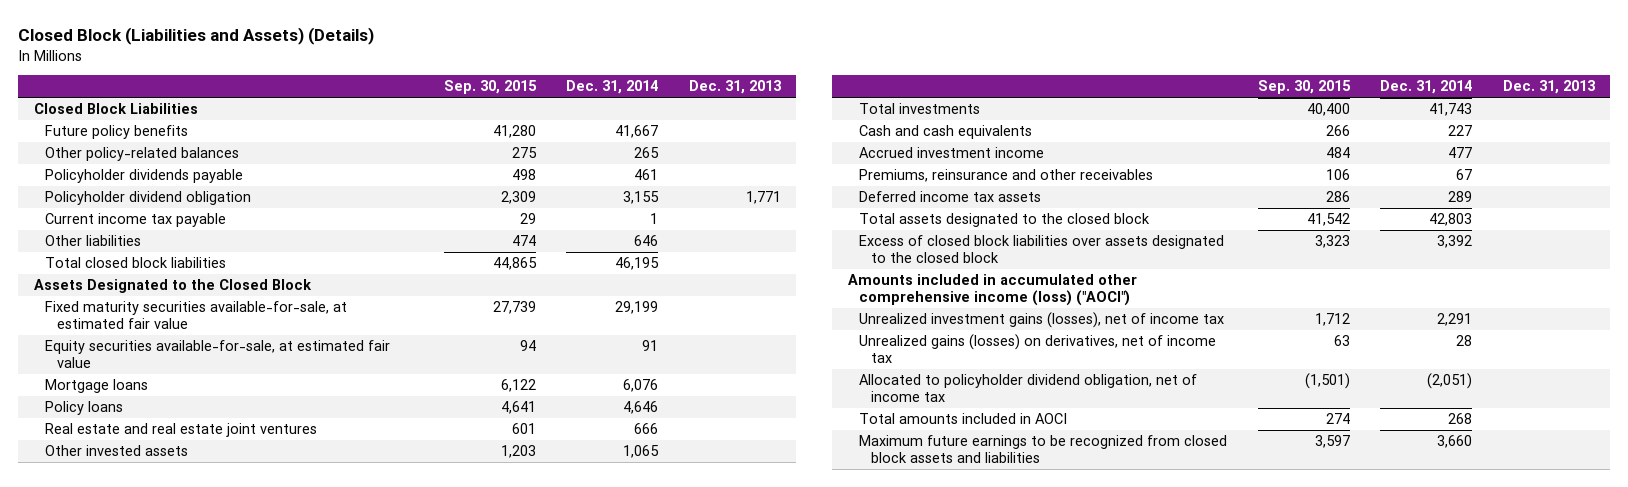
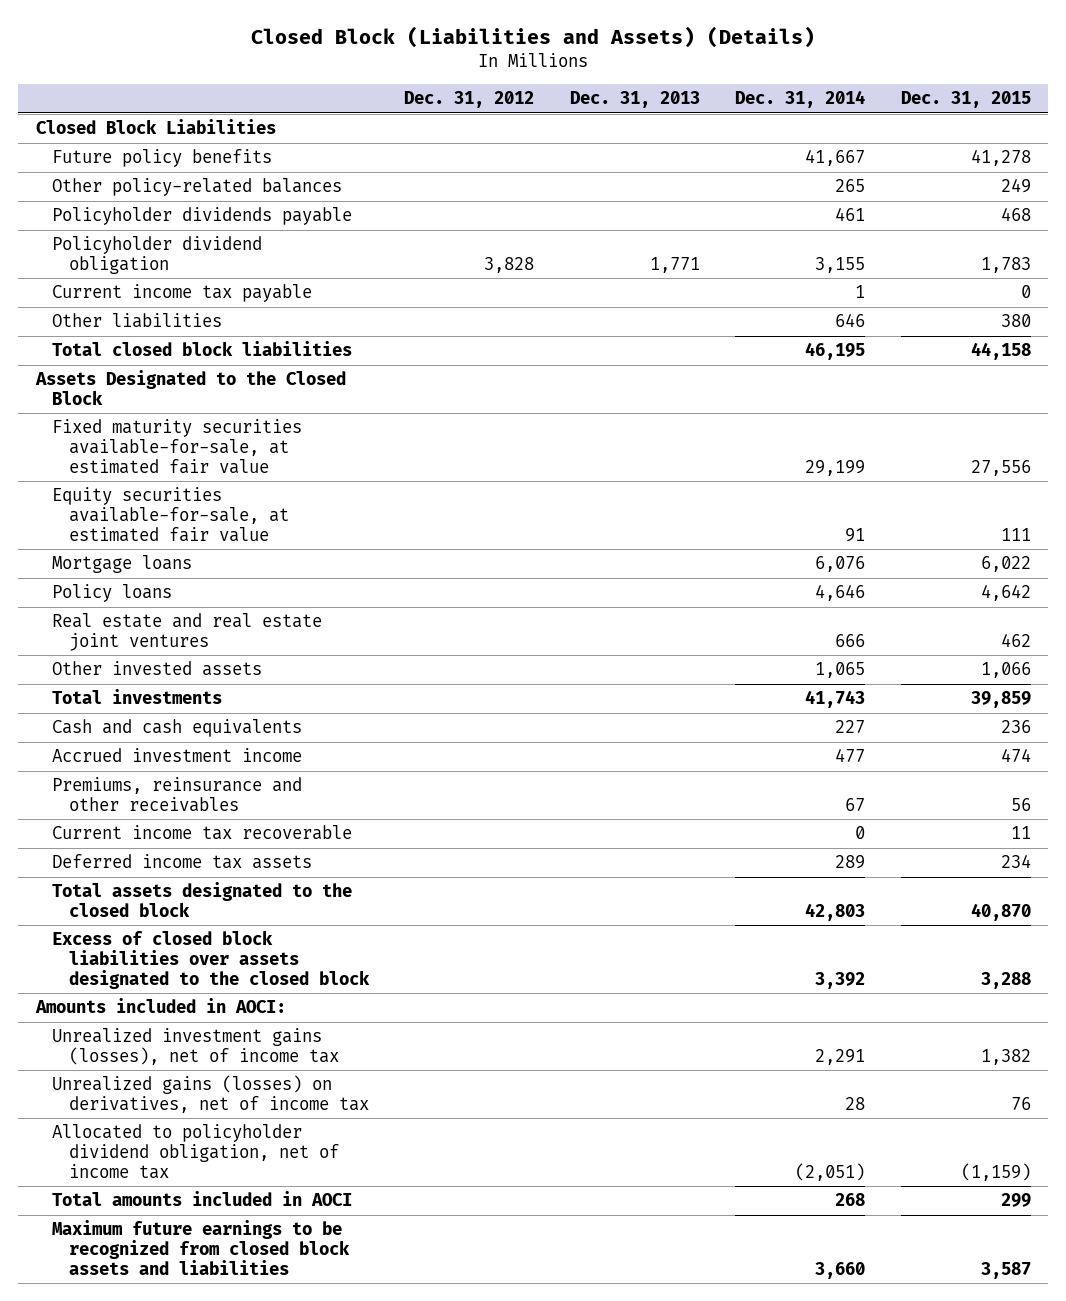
- | Sep. 30, 2015 | Dec. 31, 2014 | Dec. 31, 2013
+ | Dec. 31, 2012 | Dec. 31, 2013 | Dec. 31, 2014 | Dec. 31, 2015
+ Current income tax recoverable | | | 0 | 11
- Amounts included in accumulated other comprehensive income (loss) ("AOCI")
+ Amounts included in AOCI:

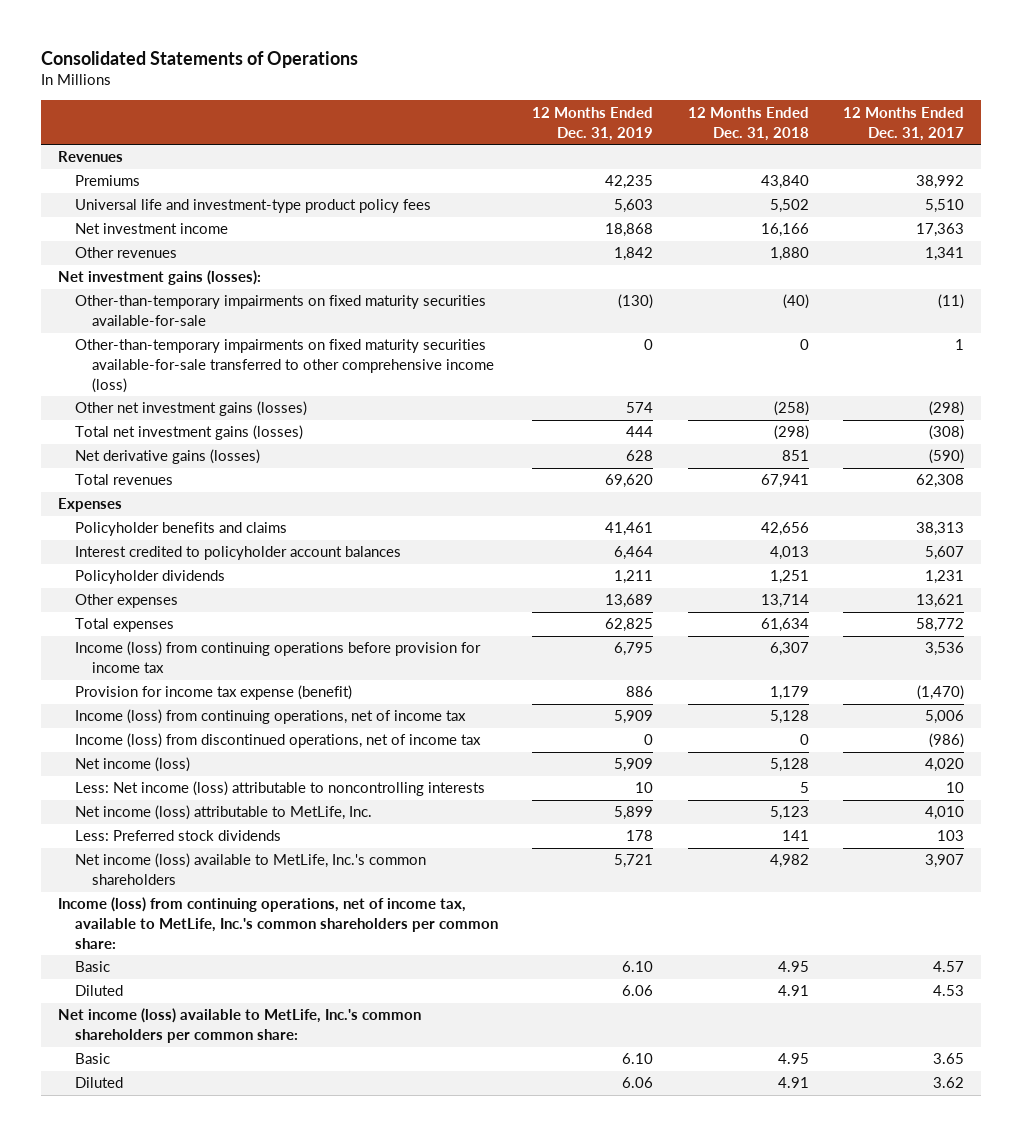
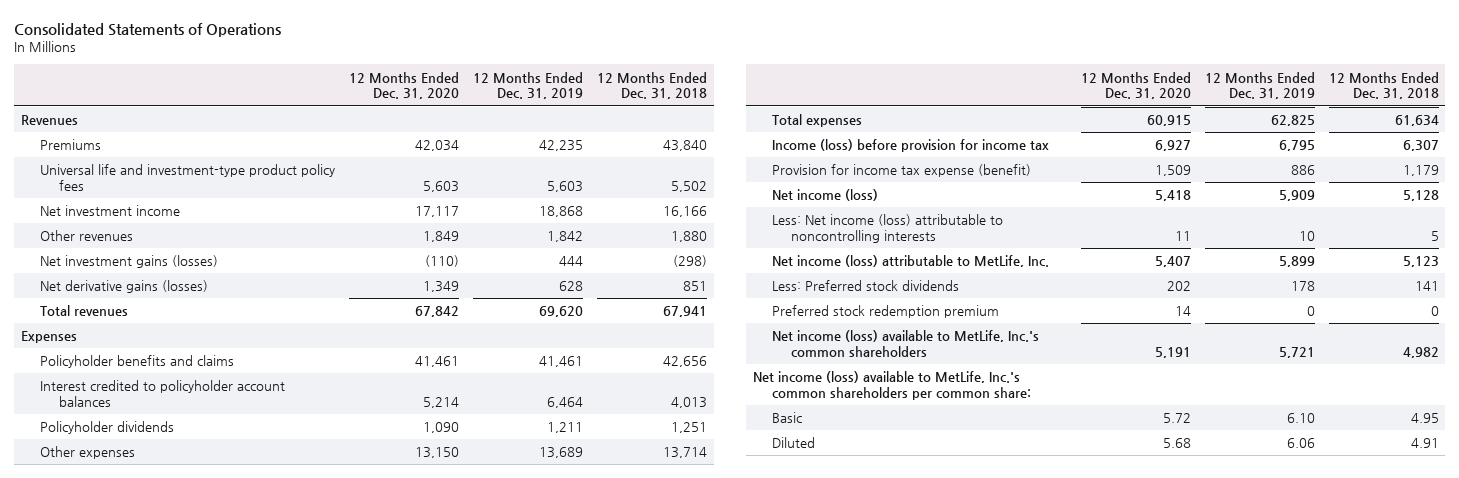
- | 12 Months Ended Dec. 31, 2019 | 12 Months Ended Dec. 31, 2018 | 12 Months Ended Dec. 31, 2017
+ | 12 Months Ended Dec. 31, 2020 | 12 Months Ended Dec. 31, 2019 | 12 Months Ended Dec. 31, 2018
- Net investment gains (losses):
- Other-than-temporary impairments on fixed maturity securities available-for-sale | (130) | (40) | (11)
- Other-than-temporary impairments on fixed maturity securities available-for-sale transferred to other comprehensive income (loss) | 0 | 0 | 1
- Other net investment gains (losses) | 574 | (258) | (298)
- Total net investment gains (losses) | 444 | (298) | (308)
+ Net investment gains (losses) | (110) | 444 | (298)
- Income (loss) from continuing operations before provision for income tax | 6,795 | 6,307 | 3,536
+ Income (loss) before provision for income tax | 6,927 | 6,795 | 6,307
- Income (loss) from continuing operations, net of income tax | 5,909 | 5,128 | 5,006
- Income (loss) from discontinued operations, net of income tax | 0 | 0 | (986)
+ Preferred stock redemption premium | 14 | 0 | 0
- Income (loss) from continuing operations, net of income tax, available to MetLife, Inc.'s common shareholders per common share:
- Basic | 6.10 | 4.95 | 4.57
- Diluted | 6.06 | 4.91 | 4.53

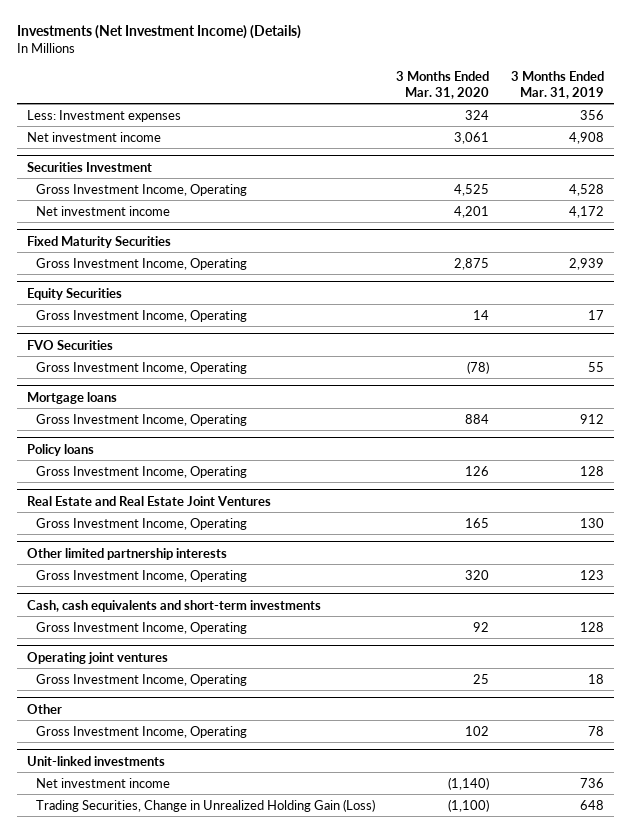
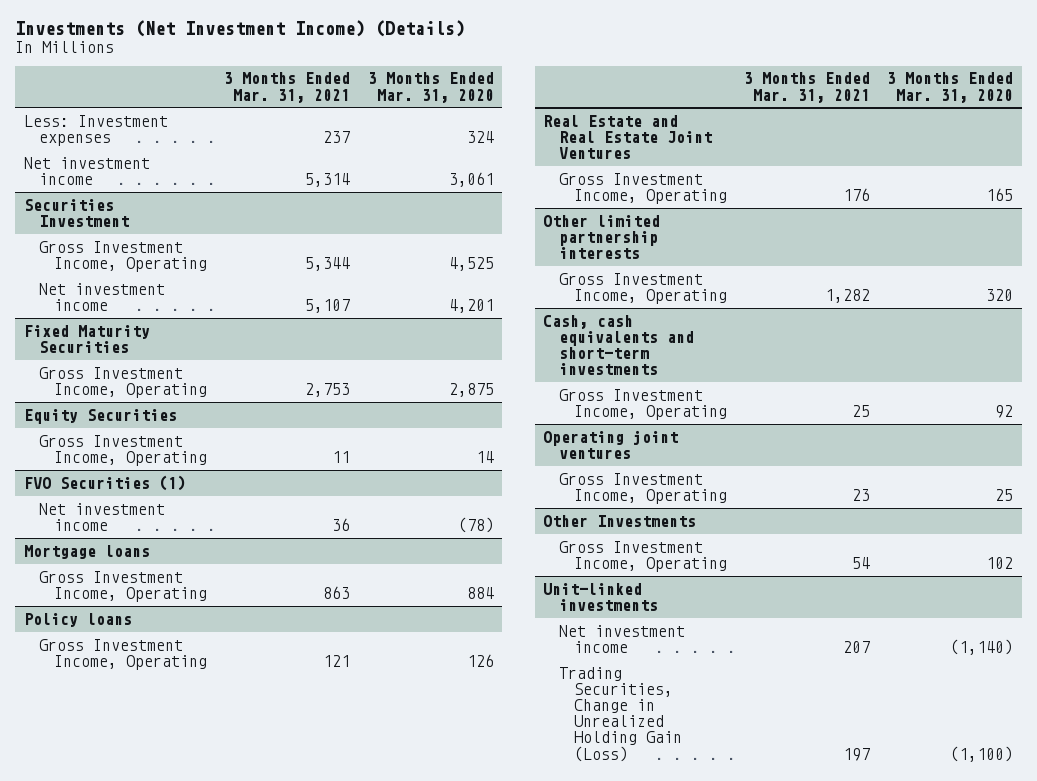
- | 3 Months Ended Mar. 31, 2020 | 3 Months Ended Mar. 31, 2019
+ | 3 Months Ended Mar. 31, 2021 | 3 Months Ended Mar. 31, 2020
- FVO Securities
- Gross Investment Income, Operating | (78) | 55
+ FVO Securities (1)
+ Net investment income | 36 | (78)
- Other
+ Other Investments

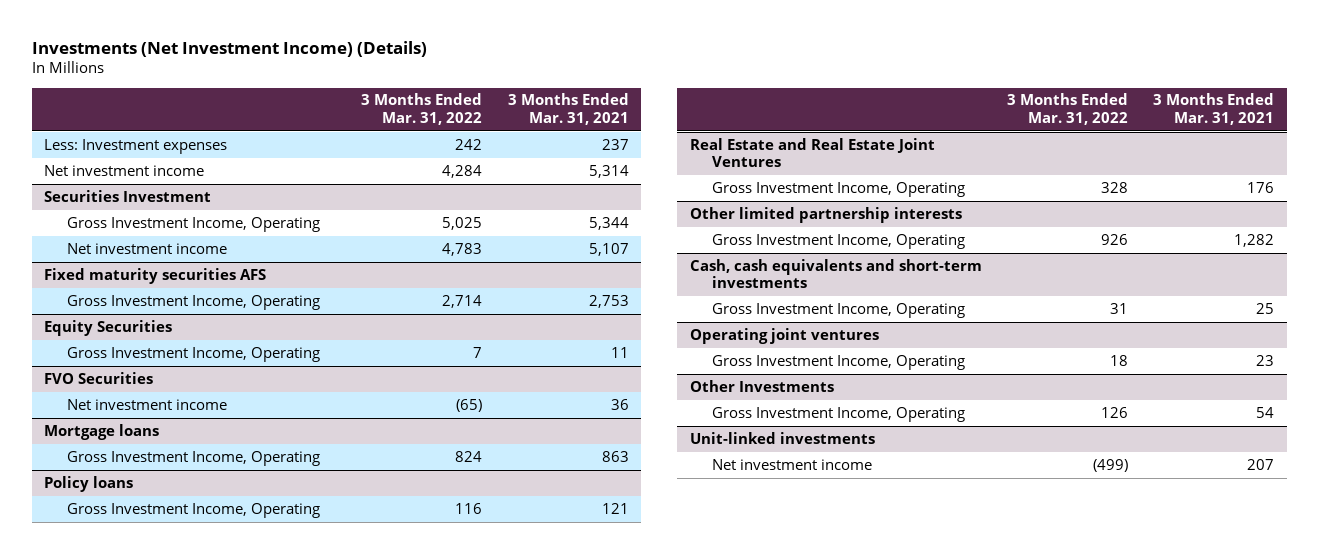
- | 3 Months Ended Mar. 31, 2021 | 3 Months Ended Mar. 31, 2020
+ | 3 Months Ended Mar. 31, 2022 | 3 Months Ended Mar. 31, 2021
- Fixed Maturity Securities
+ Fixed maturity securities AFS
- FVO Securities (1)
+ FVO Securities
@ Unit-linked investments
- Trading Securities, Change in Unrealized Holding Gain (Loss) | 197 | (1,100)

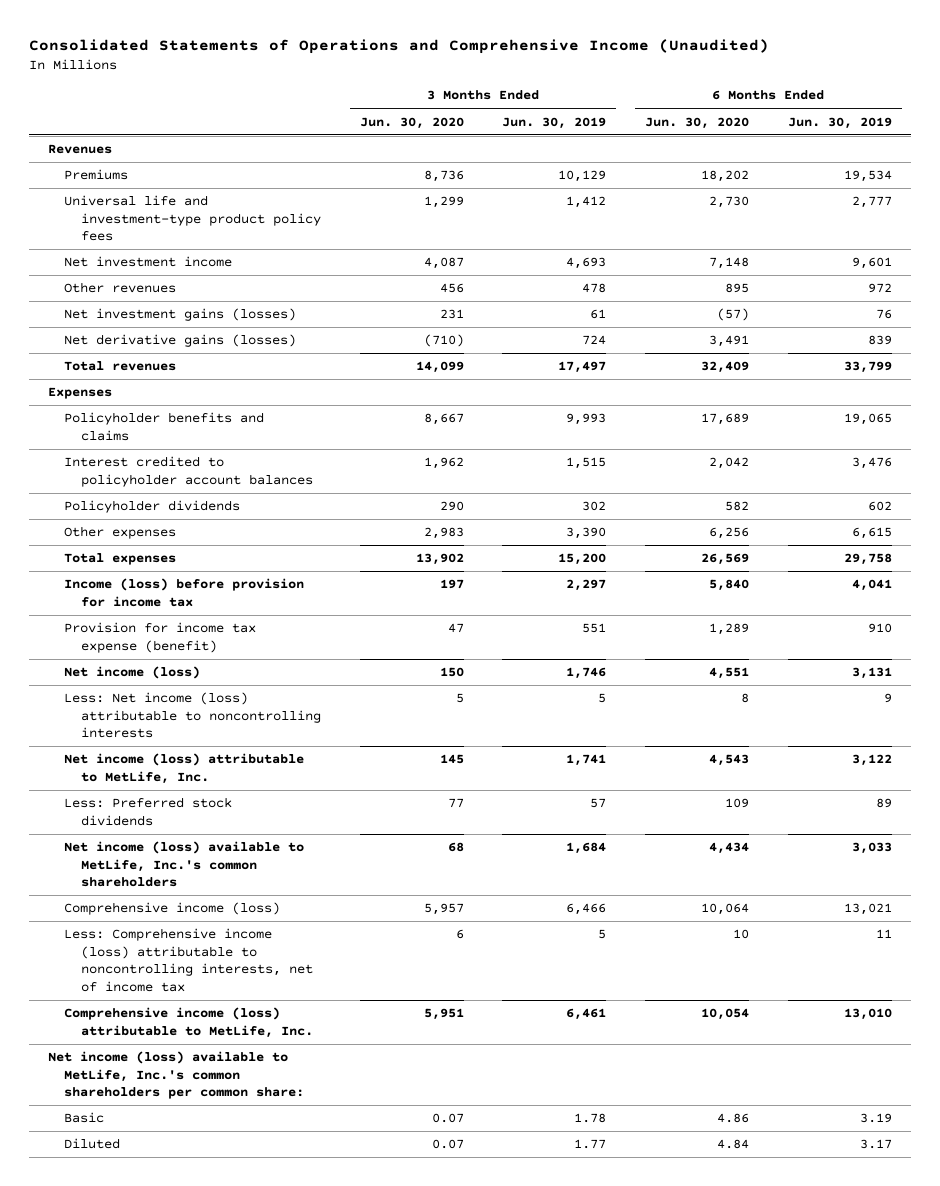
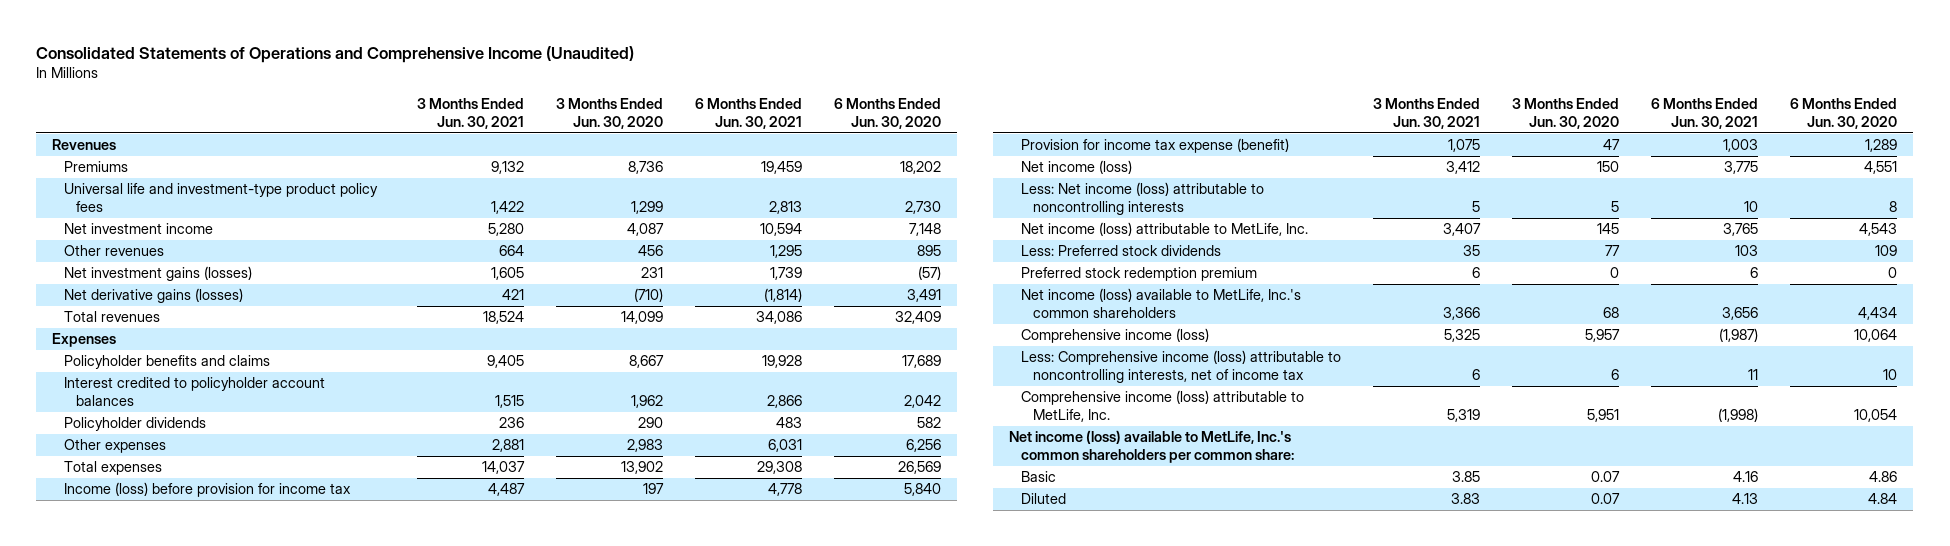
- | 3 Months Ended Jun. 30, 2020 | 3 Months Ended Jun. 30, 2019 | 6 Months Ended Jun. 30, 2020 | 6 Months Ended Jun. 30, 2019
+ | 3 Months Ended Jun. 30, 2021 | 3 Months Ended Jun. 30, 2020 | 6 Months Ended Jun. 30, 2021 | 6 Months Ended Jun. 30, 2020
+ Preferred stock redemption premium | 6 | 0 | 6 | 0

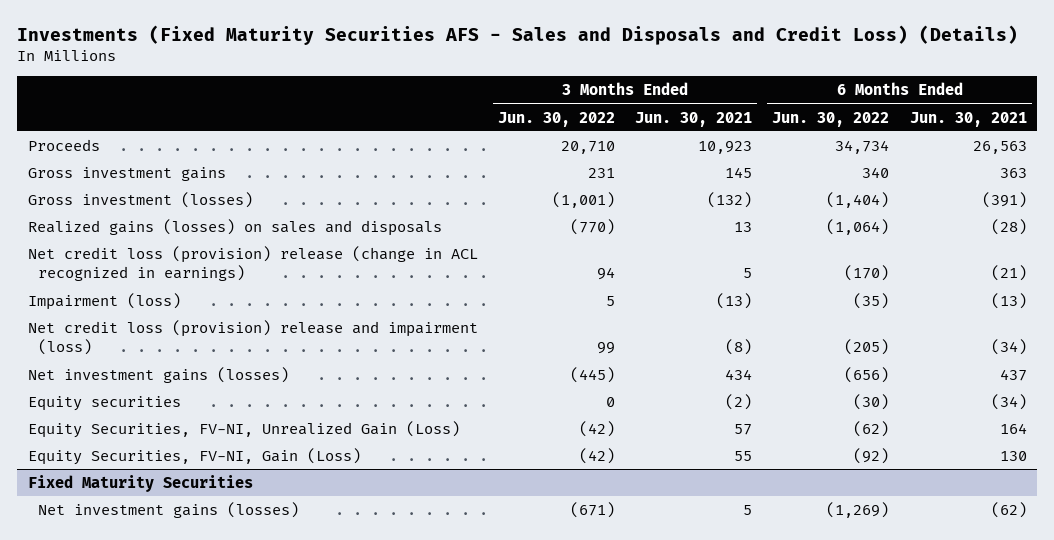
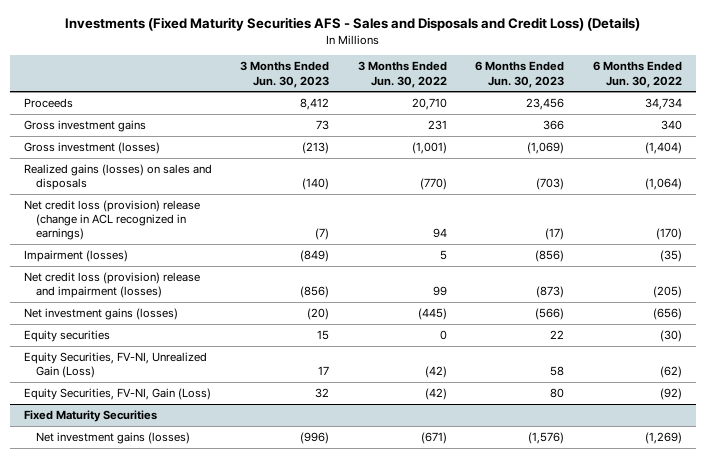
- | 3 Months Ended Jun. 30, 2022 | 3 Months Ended Jun. 30, 2021 | 6 Months Ended Jun. 30, 2022 | 6 Months Ended Jun. 30, 2021
+ | 3 Months Ended Jun. 30, 2023 | 3 Months Ended Jun. 30, 2022 | 6 Months Ended Jun. 30, 2023 | 6 Months Ended Jun. 30, 2022
- Impairment (loss) | 5 | (13) | (35) | (13)
- Net credit loss (provision) release and impairment (loss) | 99 | (8) | (205) | (34)
+ Impairment (losses) | (849) | 5 | (856) | (35)
+ Net credit loss (provision) release and impairment (losses) | (856) | 99 | (873) | (205)

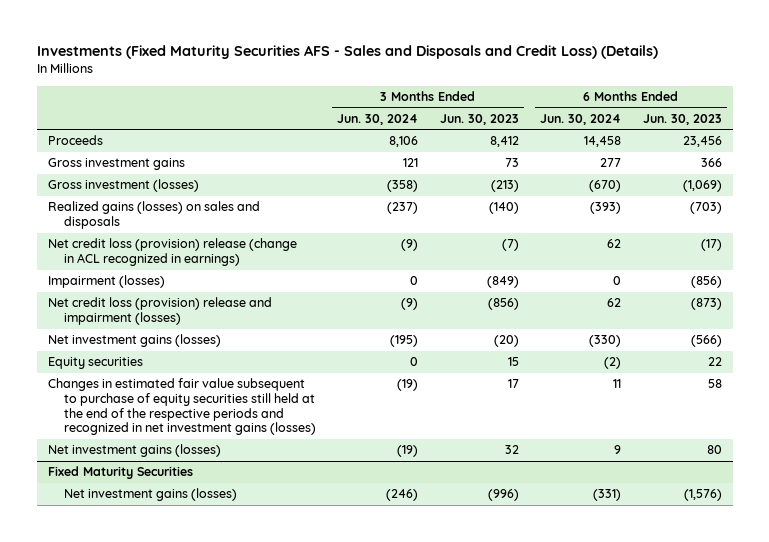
- | 3 Months Ended Jun. 30, 2023 | 3 Months Ended Jun. 30, 2022 | 6 Months Ended Jun. 30, 2023 | 6 Months Ended Jun. 30, 2022
+ | 3 Months Ended Jun. 30, 2024 | 3 Months Ended Jun. 30, 2023 | 6 Months Ended Jun. 30, 2024 | 6 Months Ended Jun. 30, 2023
- Equity Securities, FV-NI, Unrealized Gain (Loss) | 17 | (42) | 58 | (62)
- Equity Securities, FV-NI, Gain (Loss) | 32 | (42) | 80 | (92)
+ Changes in estimated fair value subsequent to purchase of equity securities still held at the end of the respective periods and recognized in net investment gains (losses) | (19) | 17 | 11 | 58
+ Net investment gains (losses) | (19) | 32 | 9 | 80

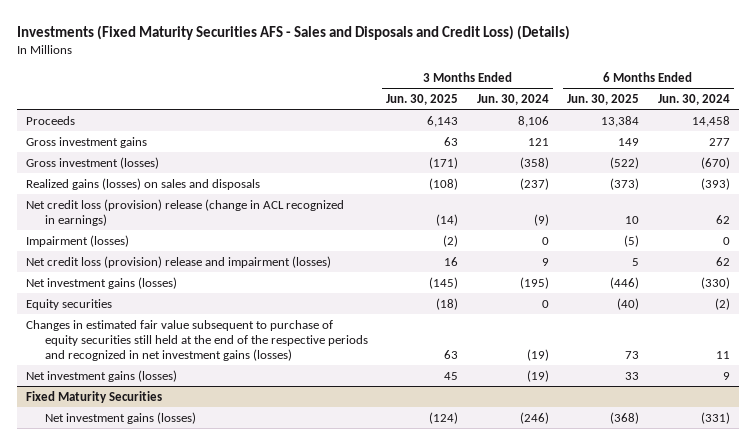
- | 3 Months Ended Jun. 30, 2024 | 3 Months Ended Jun. 30, 2023 | 6 Months Ended Jun. 30, 2024 | 6 Months Ended Jun. 30, 2023
+ | 3 Months Ended Jun. 30, 2025 | 3 Months Ended Jun. 30, 2024 | 6 Months Ended Jun. 30, 2025 | 6 Months Ended Jun. 30, 2024
- Net credit loss (provision) release and impairment (losses) | (9) | (856) | 62 | (873)
+ Net credit loss (provision) release and impairment (losses) | 16 | 9 | 5 | 62

